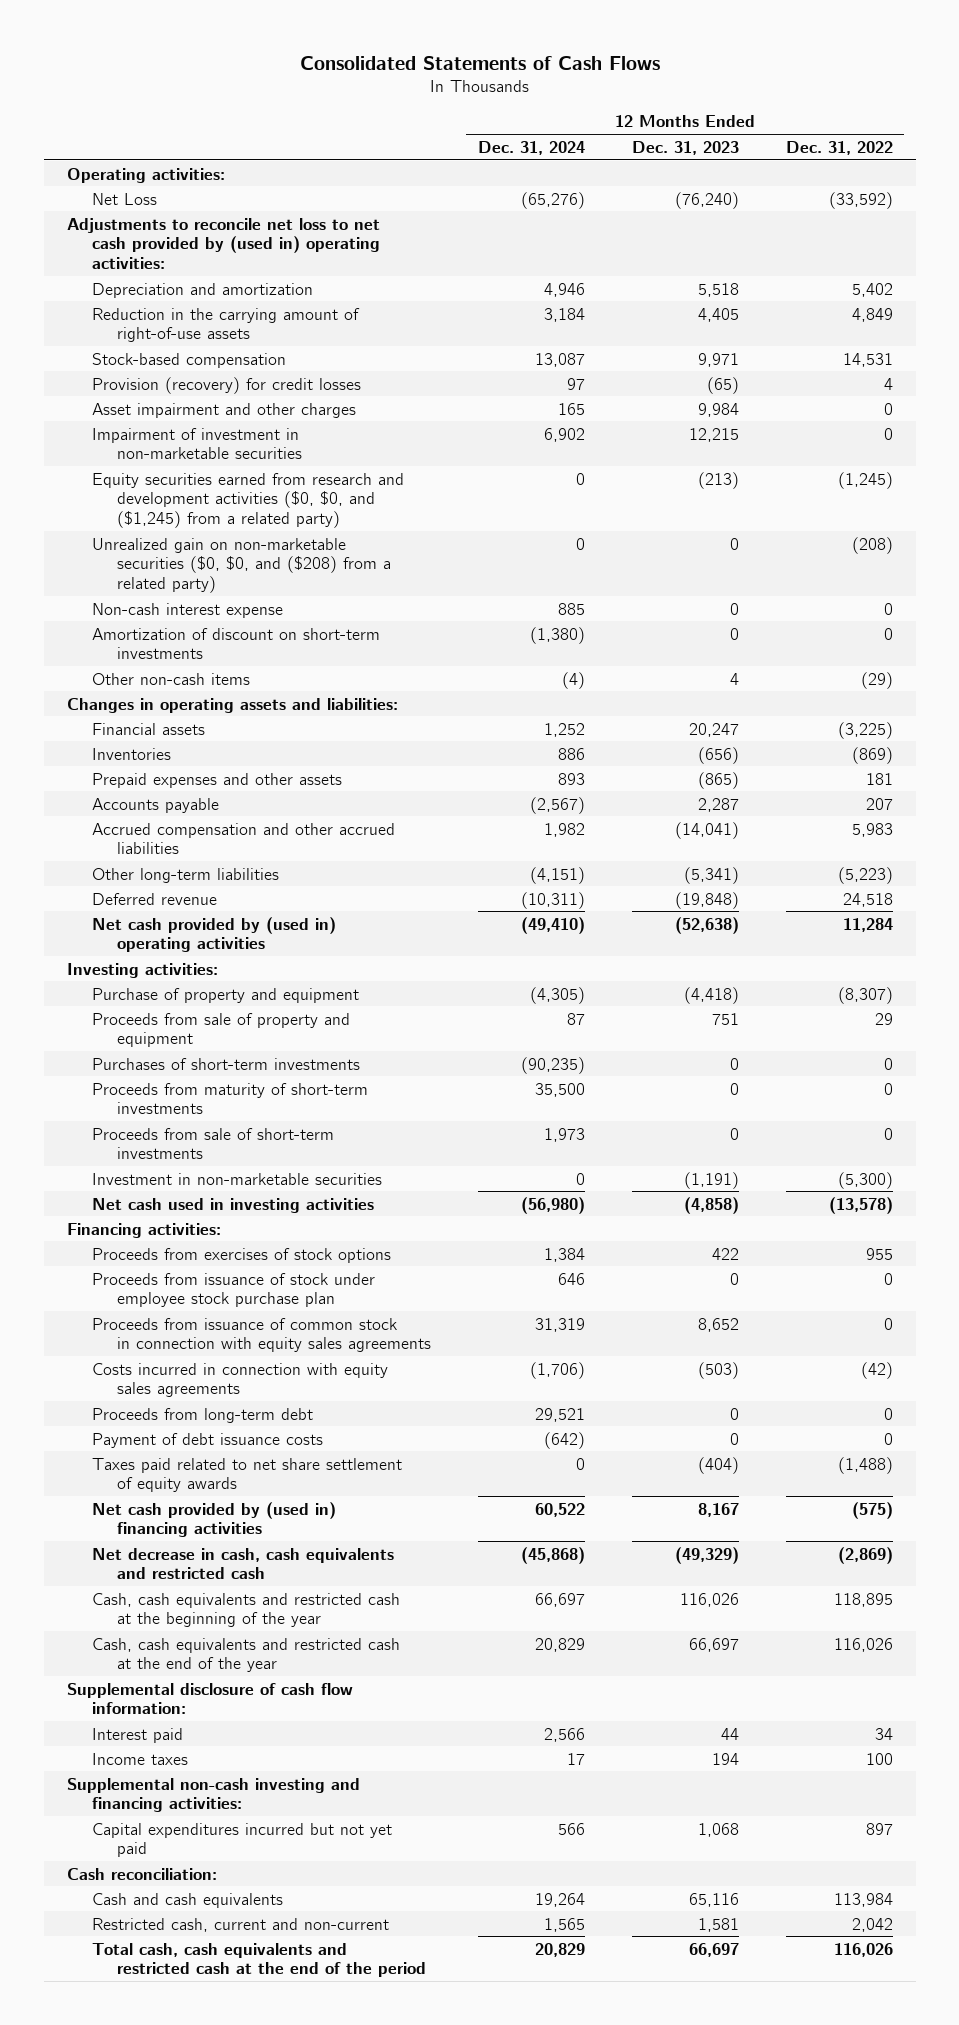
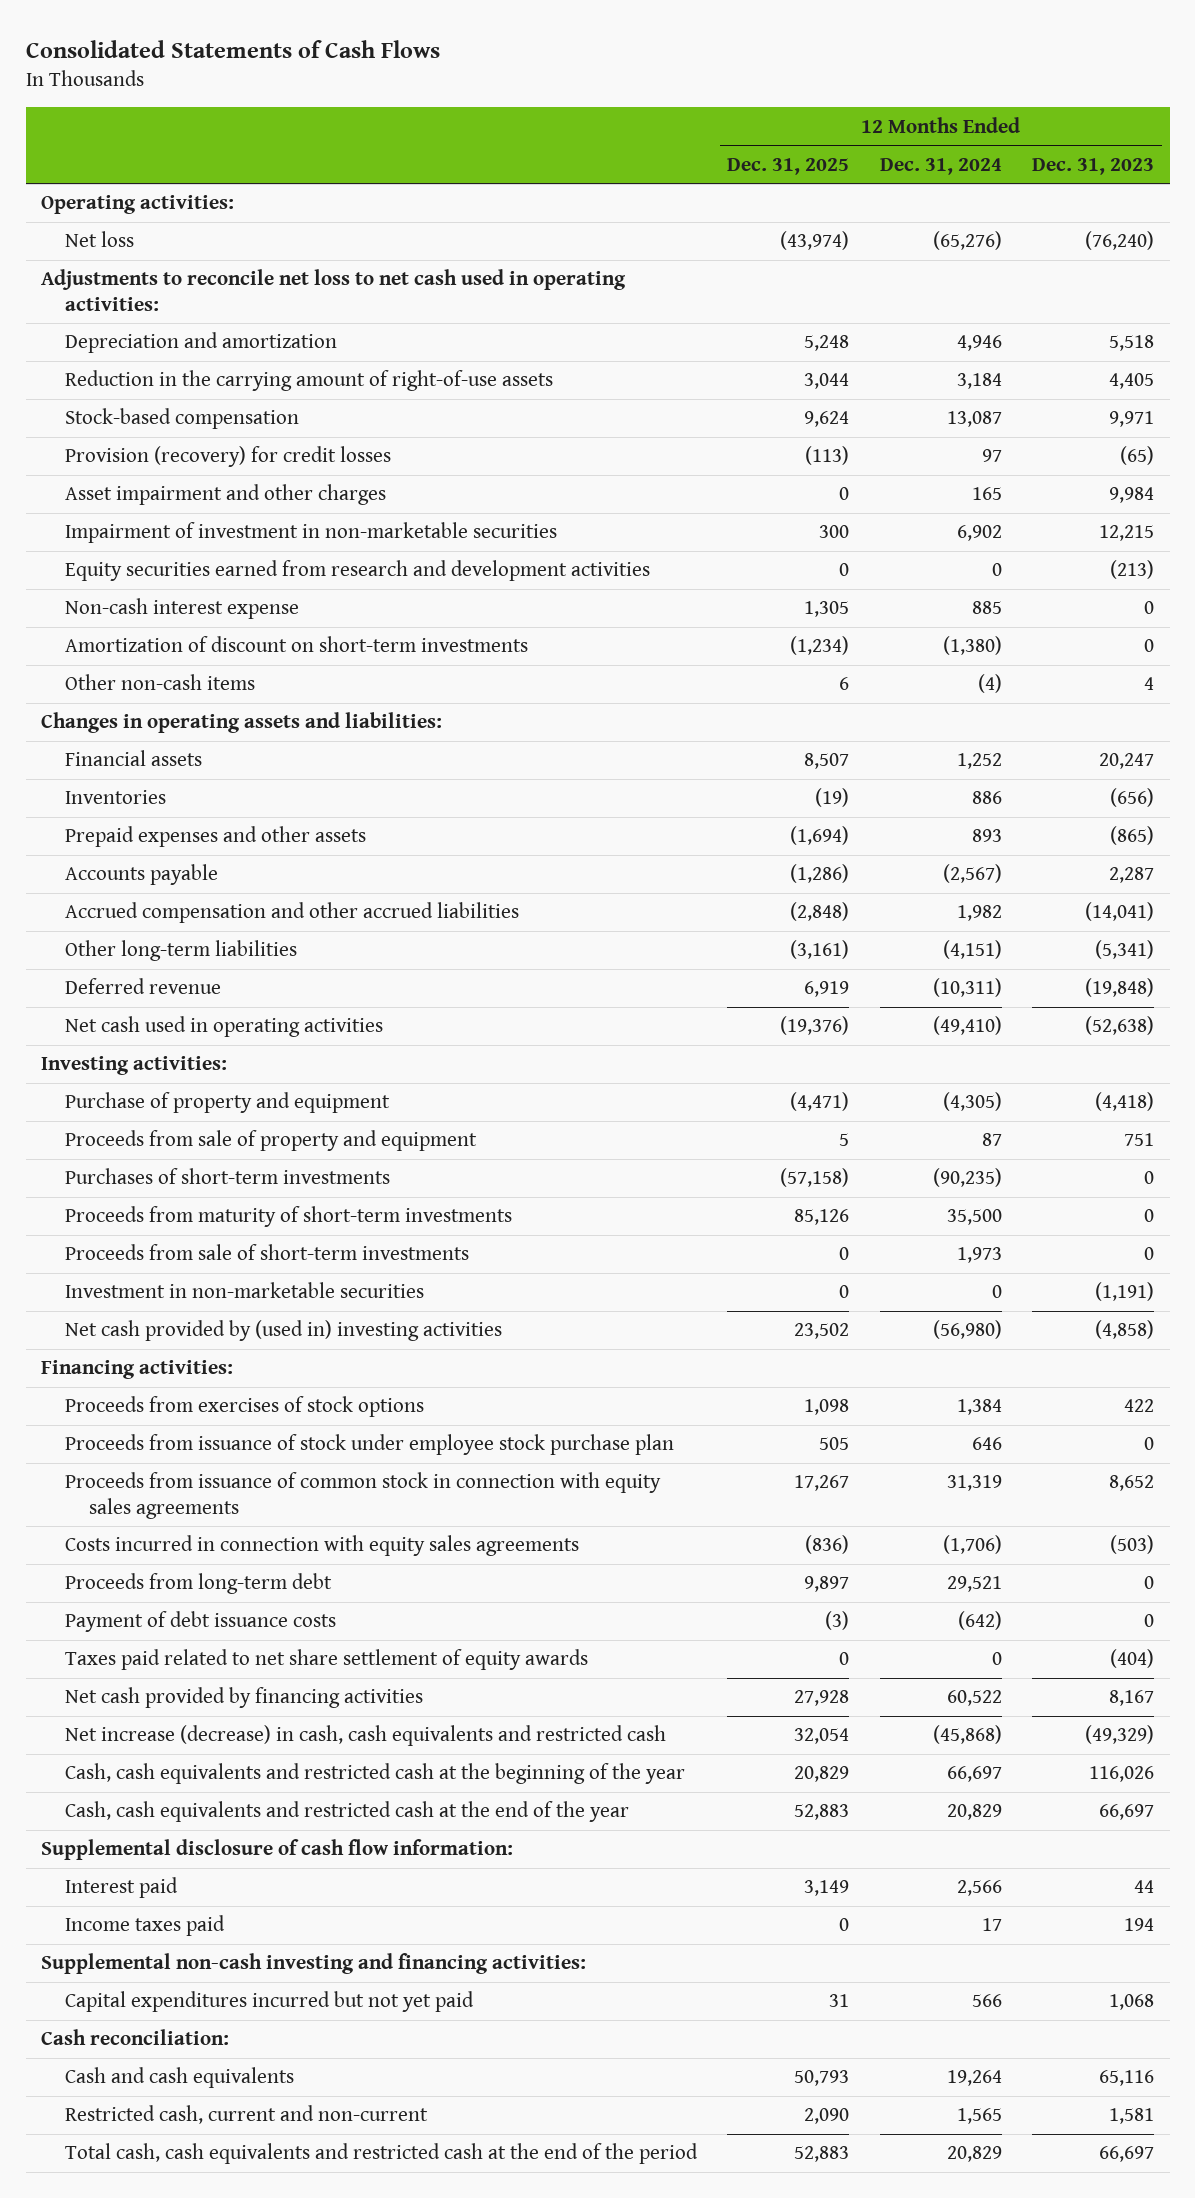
- | 12 Months Ended Dec. 31, 2024 | 12 Months Ended Dec. 31, 2023 | 12 Months Ended Dec. 31, 2022
+ | 12 Months Ended Dec. 31, 2025 | 12 Months Ended Dec. 31, 2024 | 12 Months Ended Dec. 31, 2023
- Net Loss | (65,276) | (76,240) | (33,592)
- Adjustments to reconcile net loss to net cash provided by (used in) operating activities:
+ Net loss | (43,974) | (65,276) | (76,240)
+ Adjustments to reconcile net loss to net cash used in operating activities:
- Equity securities earned from research and development activities ($0, $0, and ($1,245) from a related party) | 0 | (213) | (1,245)
- Unrealized gain on non-marketable securities ($0, $0, and ($208) from a related party) | 0 | 0 | (208)
+ Equity securities earned from research and development activities | 0 | 0 | (213)
- Net cash provided by (used in) operating activities | (49,410) | (52,638) | 11,284
+ Net cash used in operating activities | (19,376) | (49,410) | (52,638)
- Net cash used in investing activities | (56,980) | (4,858) | (13,578)
+ Net cash provided by (used in) investing activities | 23,502 | (56,980) | (4,858)
- Net cash provided by (used in) financing activities | 60,522 | 8,167 | (575)
- Net decrease in cash, cash equivalents and restricted cash | (45,868) | (49,329) | (2,869)
+ Net cash provided by financing activities | 27,928 | 60,522 | 8,167
+ Net increase (decrease) in cash, cash equivalents and restricted cash | 32,054 | (45,868) | (49,329)
- Income taxes | 17 | 194 | 100
+ Income taxes paid | 0 | 17 | 194

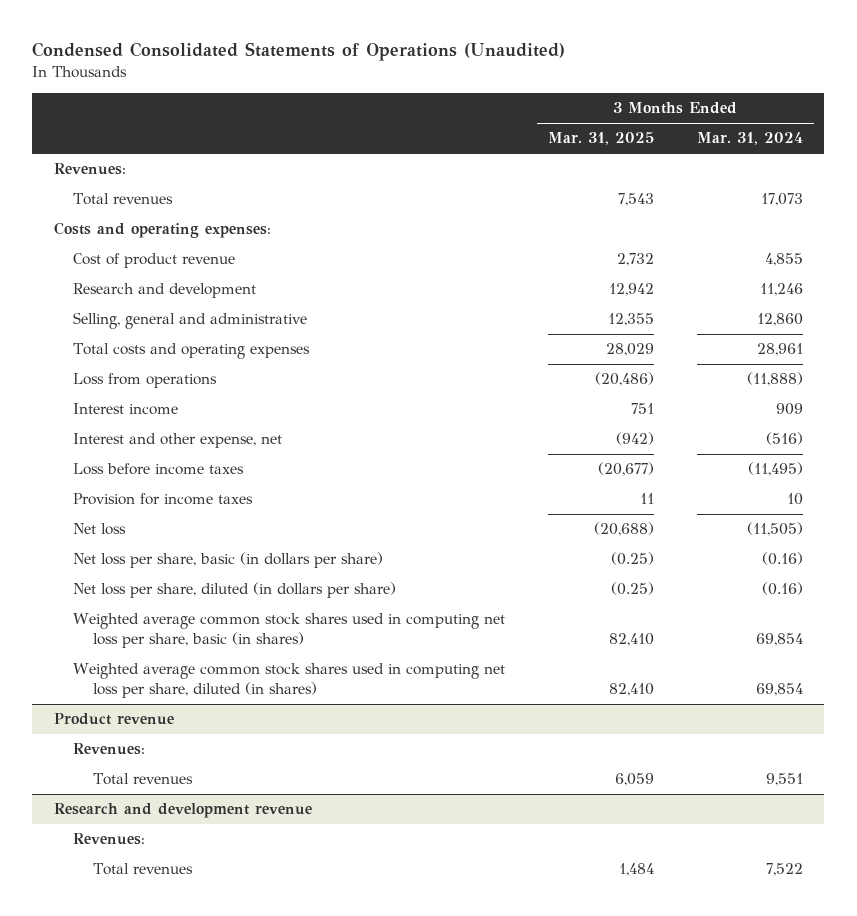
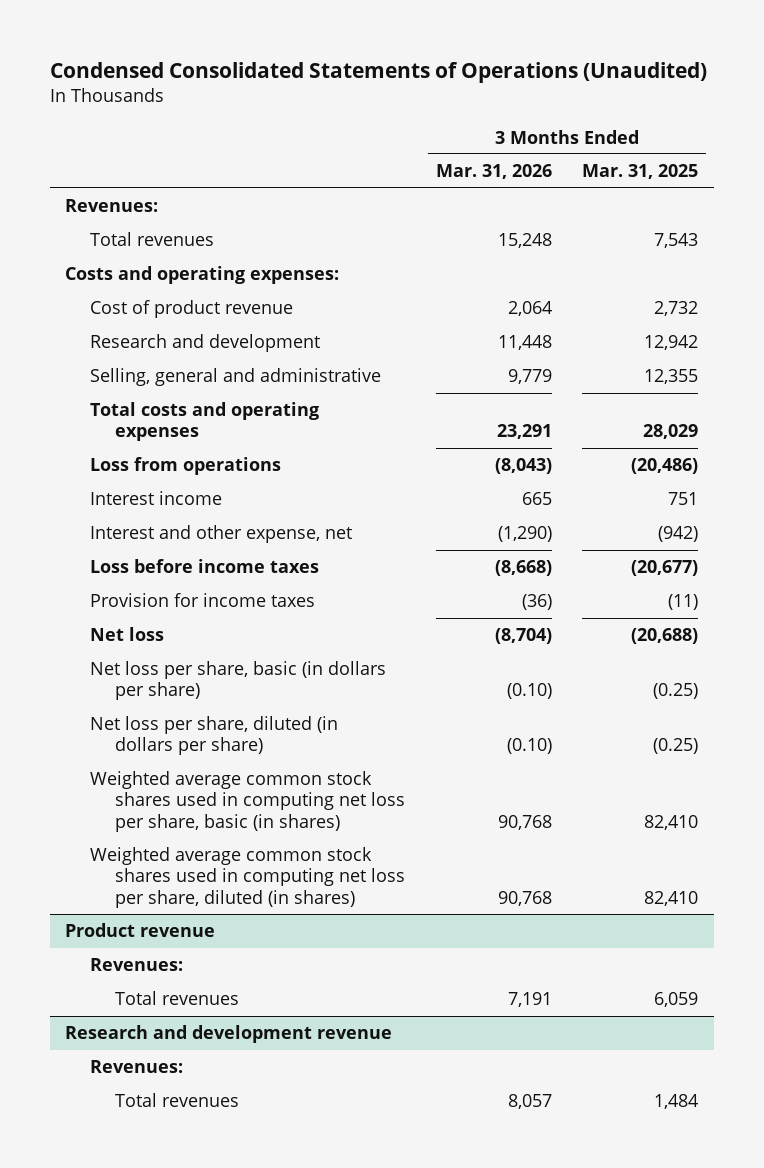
- | 3 Months Ended Mar. 31, 2025 | 3 Months Ended Mar. 31, 2024
+ | 3 Months Ended Mar. 31, 2026 | 3 Months Ended Mar. 31, 2025
- Provision for income taxes | 11 | 10
+ Provision for income taxes | (36) | (11)

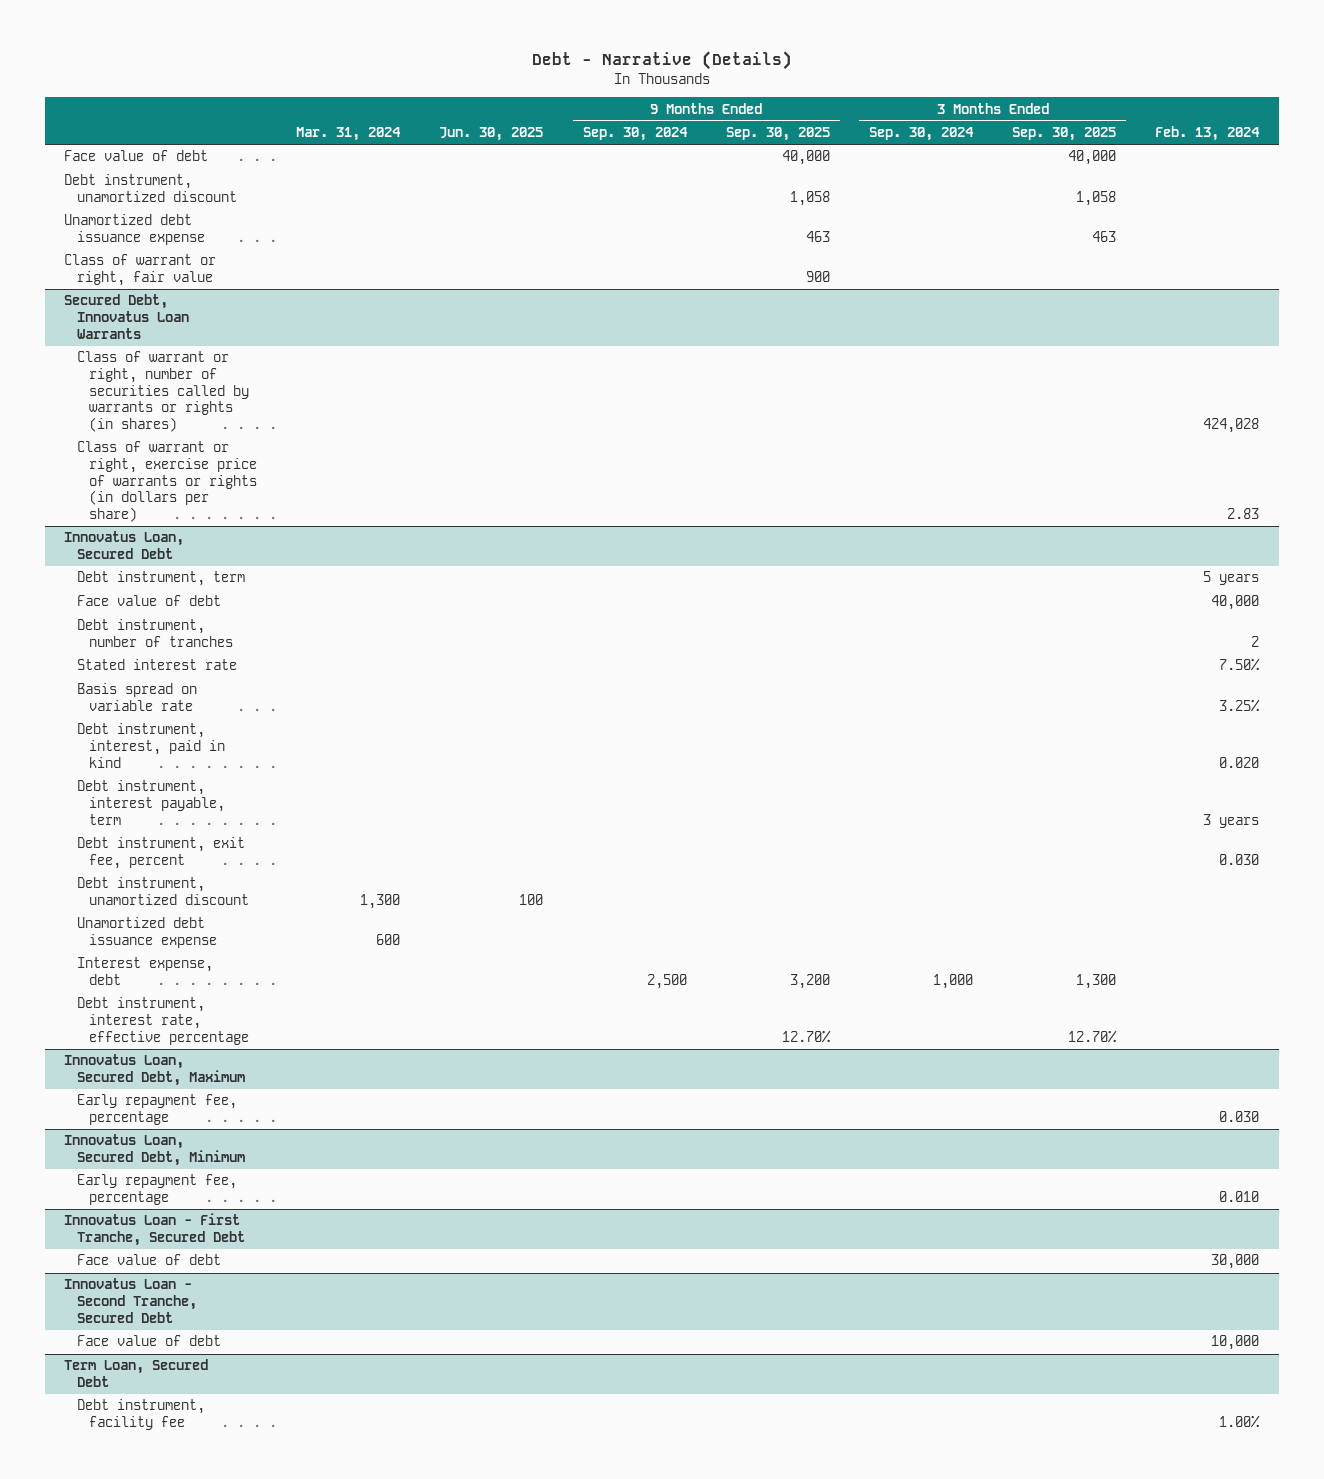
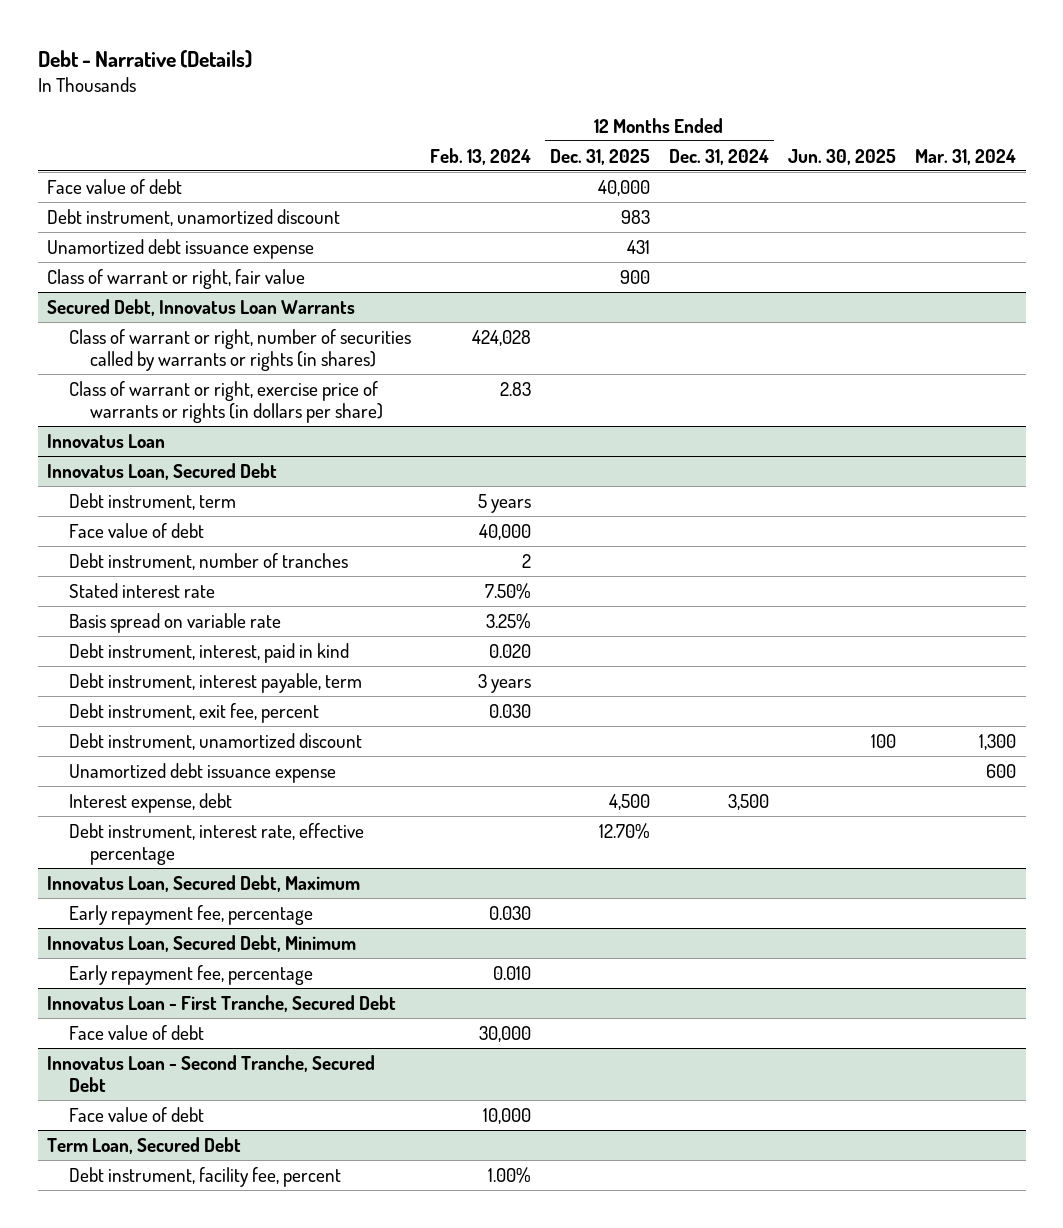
- | Mar. 31, 2024 | Jun. 30, 2025 | 9 Months Ended Sep. 30, 2024 | 9 Months Ended Sep. 30, 2025 | 3 Months Ended Sep. 30, 2024 | 3 Months Ended Sep. 30, 2025 | Feb. 13, 2024
+ | Feb. 13, 2024 | 12 Months Ended Dec. 31, 2025 | 12 Months Ended Dec. 31, 2024 | Jun. 30, 2025 | Mar. 31, 2024
+ Innovatus Loan
@ Term Loan, Secured Debt
- Debt instrument, facility fee | | | | | | | 1.00%
+ Debt instrument, facility fee, percent | 1.00% | | | |

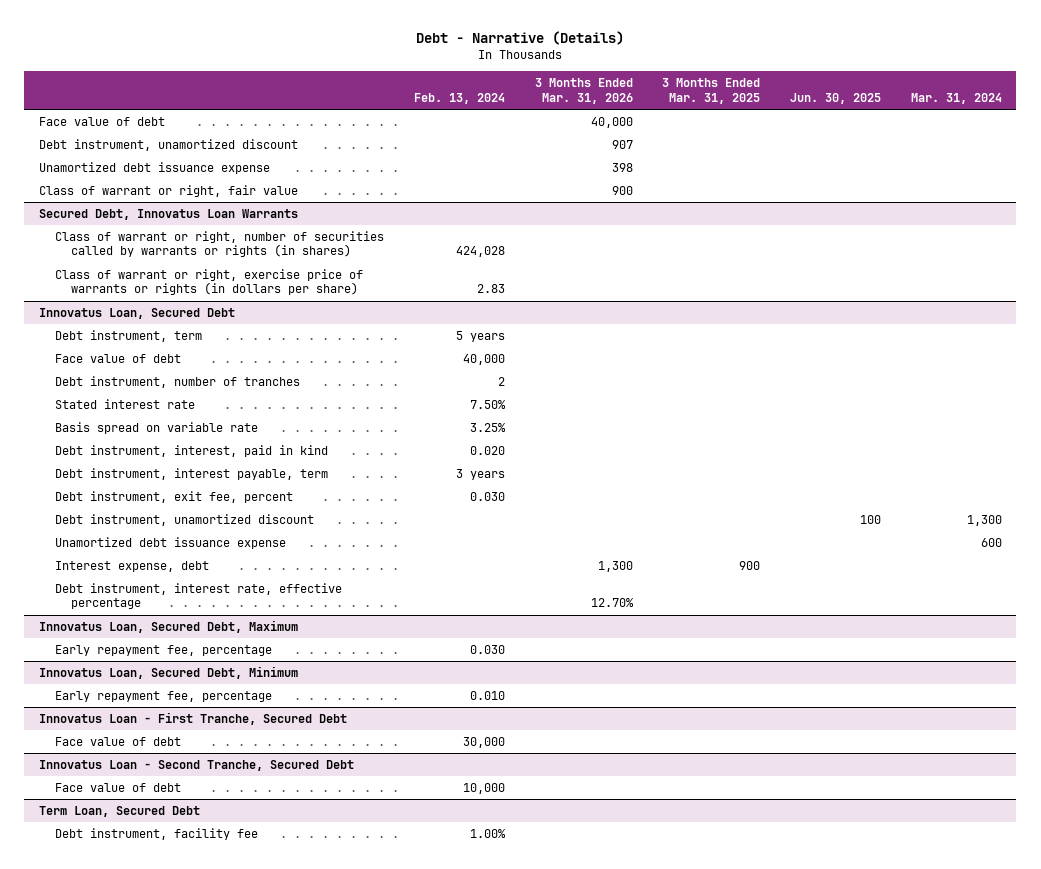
- | Feb. 13, 2024 | 12 Months Ended Dec. 31, 2025 | 12 Months Ended Dec. 31, 2024 | Jun. 30, 2025 | Mar. 31, 2024
+ | Feb. 13, 2024 | 3 Months Ended Mar. 31, 2026 | 3 Months Ended Mar. 31, 2025 | Jun. 30, 2025 | Mar. 31, 2024
- Innovatus Loan
@ Term Loan, Secured Debt
- Debt instrument, facility fee, percent | 1.00% | | | |
+ Debt instrument, facility fee | 1.00% | | | |

